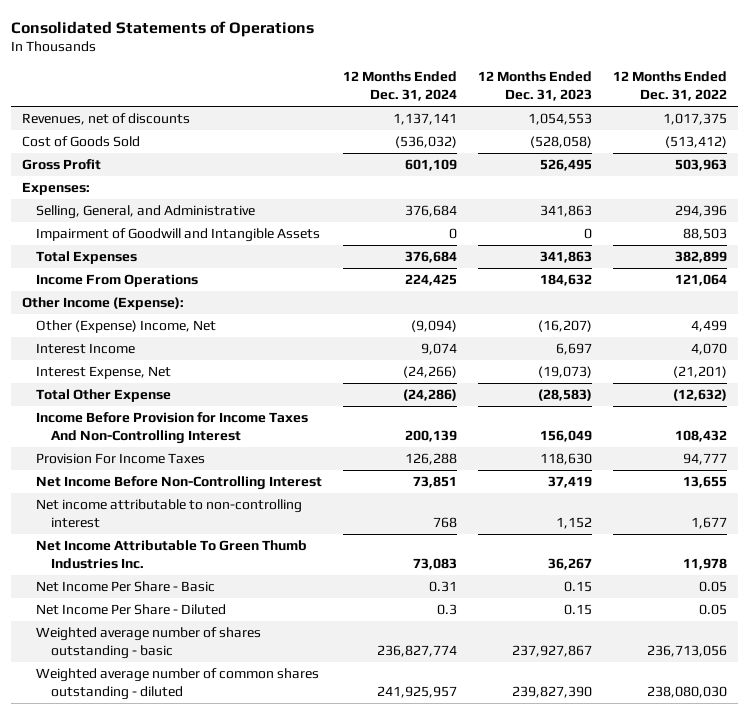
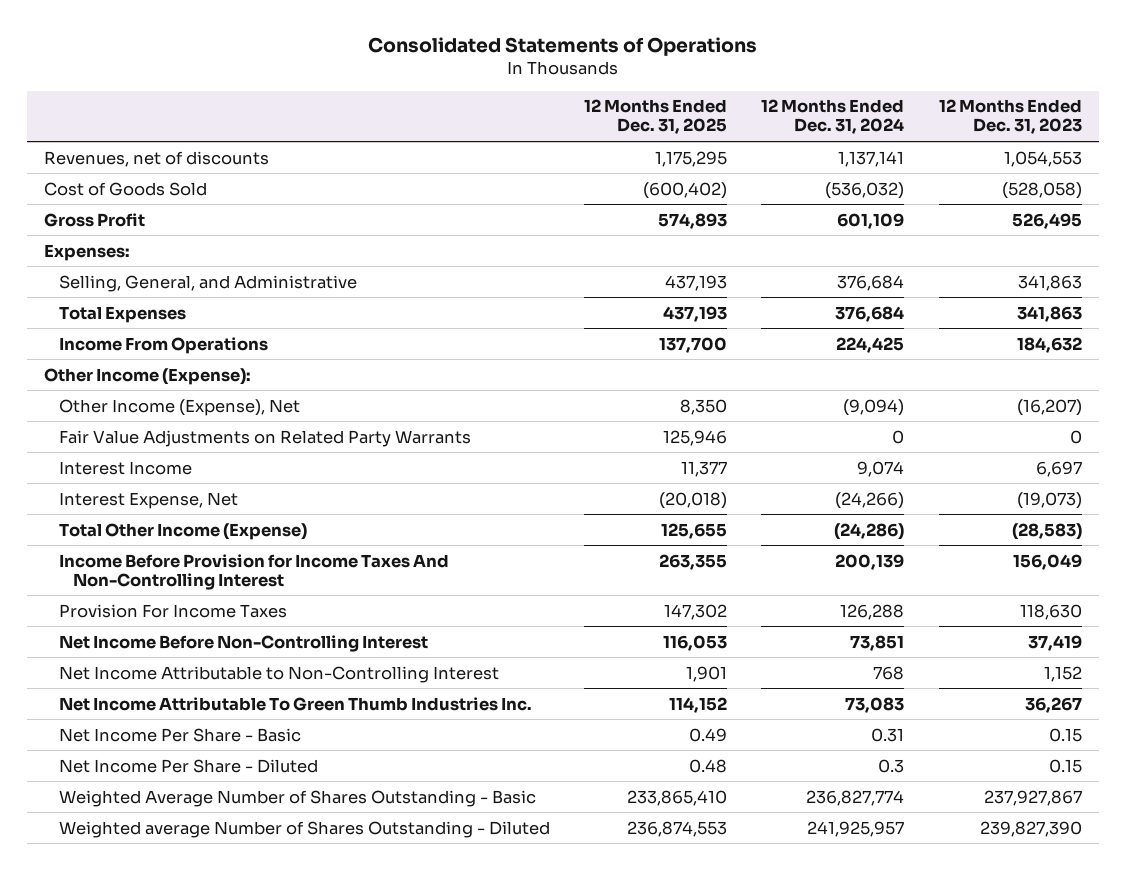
- | 12 Months Ended Dec. 31, 2024 | 12 Months Ended Dec. 31, 2023 | 12 Months Ended Dec. 31, 2022
+ | 12 Months Ended Dec. 31, 2025 | 12 Months Ended Dec. 31, 2024 | 12 Months Ended Dec. 31, 2023
- Impairment of Goodwill and Intangible Assets | 0 | 0 | 88,503
- Other (Expense) Income, Net | (9,094) | (16,207) | 4,499
+ Other Income (Expense), Net | 8,350 | (9,094) | (16,207)
+ Fair Value Adjustments on Related Party Warrants | 125,946 | 0 | 0
- Total Other Expense | (24,286) | (28,583) | (12,632)
+ Total Other Income (Expense) | 125,655 | (24,286) | (28,583)
- Net income attributable to non-controlling interest | 768 | 1,152 | 1,677
+ Net Income Attributable to Non-Controlling Interest | 1,901 | 768 | 1,152
- Weighted average number of shares outstanding - basic | 236,827,774 | 237,927,867 | 236,713,056
- Weighted average number of common shares outstanding - diluted | 241,925,957 | 239,827,390 | 238,080,030
+ Weighted Average Number of Shares Outstanding - Basic | 233,865,410 | 236,827,774 | 237,927,867
+ Weighted average Number of Shares Outstanding - Diluted | 236,874,553 | 241,925,957 | 239,827,390

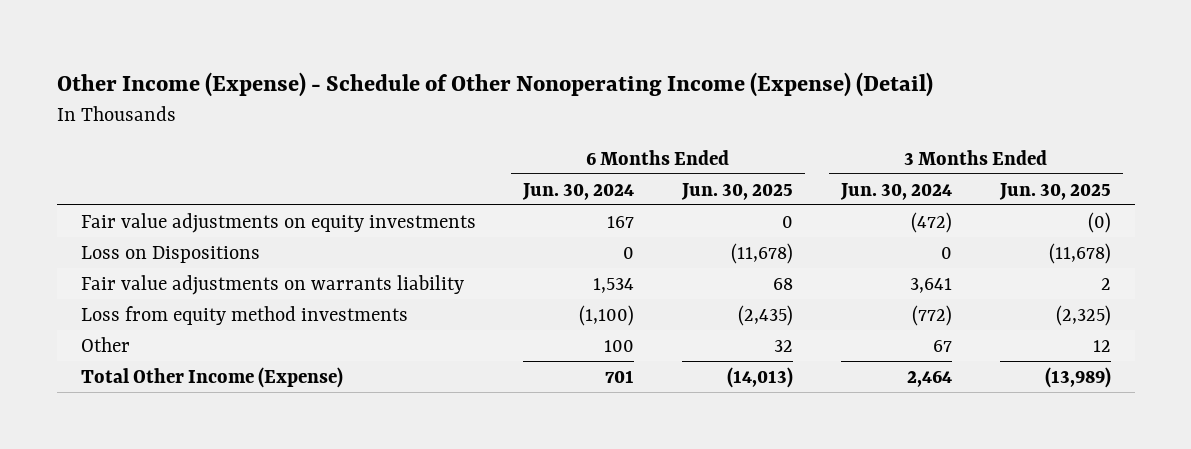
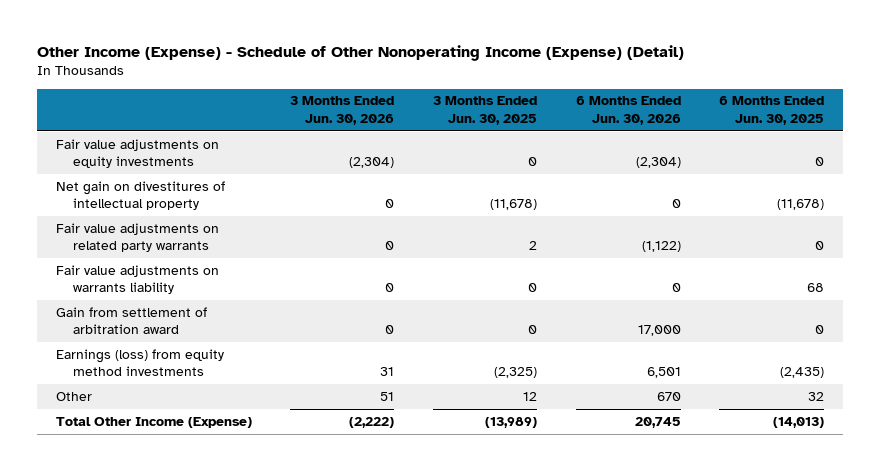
- | 6 Months Ended Jun. 30, 2024 | 6 Months Ended Jun. 30, 2025 | 3 Months Ended Jun. 30, 2024 | 3 Months Ended Jun. 30, 2025
+ | 3 Months Ended Jun. 30, 2026 | 3 Months Ended Jun. 30, 2025 | 6 Months Ended Jun. 30, 2026 | 6 Months Ended Jun. 30, 2025
- Fair value adjustments on equity investments | 167 | 0 | (472) | (0)
- Loss on Dispositions | 0 | (11,678) | 0 | (11,678)
- Fair value adjustments on warrants liability | 1,534 | 68 | 3,641 | 2
- Loss from equity method investments | (1,100) | (2,435) | (772) | (2,325)
+ Fair value adjustments on equity investments | (2,304) | 0 | (2,304) | 0
+ Net gain on divestitures of intellectual property | 0 | (11,678) | 0 | (11,678)
+ Fair value adjustments on related party warrants | 0 | 2 | (1,122) | 0
+ Fair value adjustments on warrants liability | 0 | 0 | 0 | 68
+ Gain from settlement of arbitration award | 0 | 0 | 17,000 | 0
+ Earnings (loss) from equity method investments | 31 | (2,325) | 6,501 | (2,435)

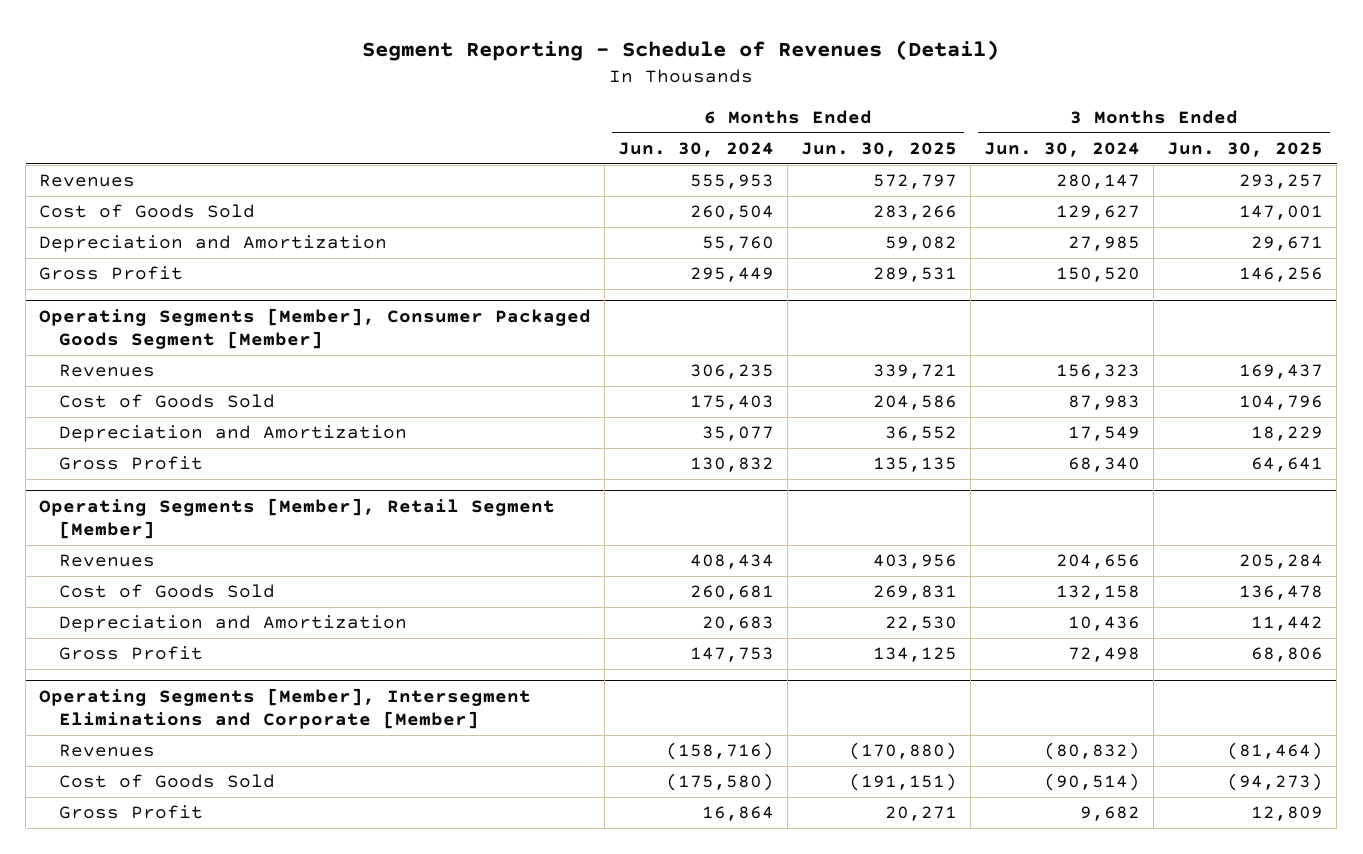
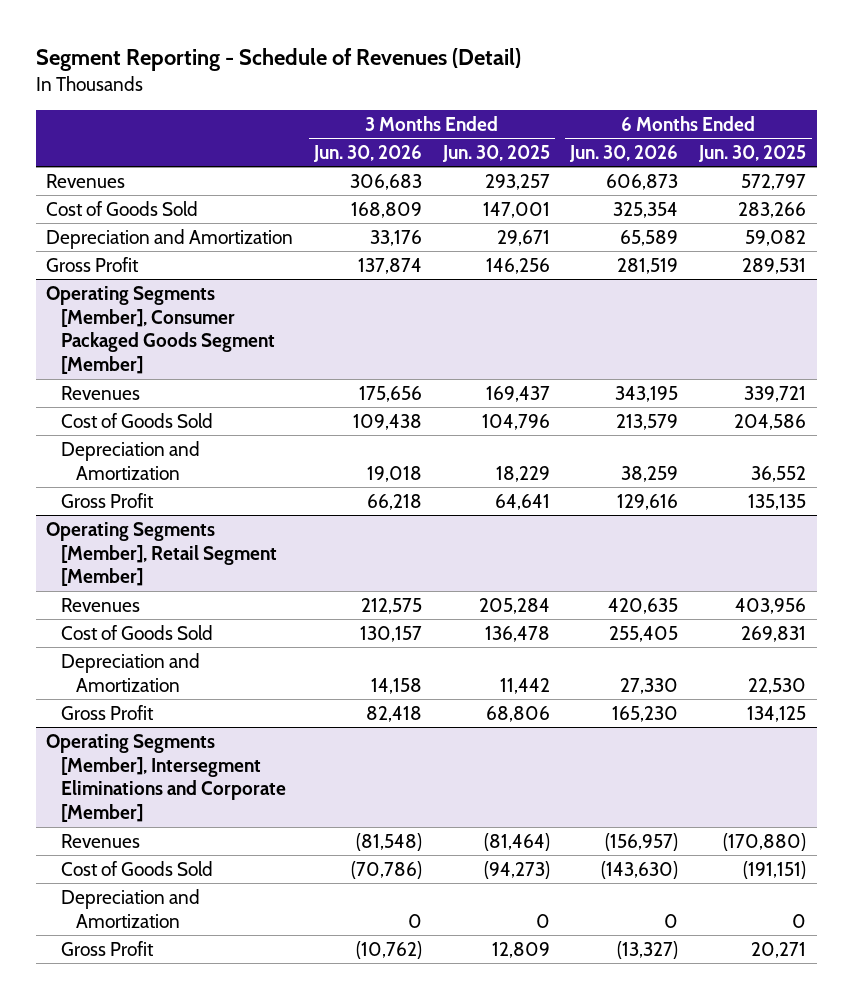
- | 6 Months Ended Jun. 30, 2024 | 6 Months Ended Jun. 30, 2025 | 3 Months Ended Jun. 30, 2024 | 3 Months Ended Jun. 30, 2025
+ | 3 Months Ended Jun. 30, 2026 | 3 Months Ended Jun. 30, 2025 | 6 Months Ended Jun. 30, 2026 | 6 Months Ended Jun. 30, 2025
@ Operating Segments [Member], Intersegment Eliminations and Corporate [Member]
+ Depreciation and Amortization | 0 | 0 | 0 | 0

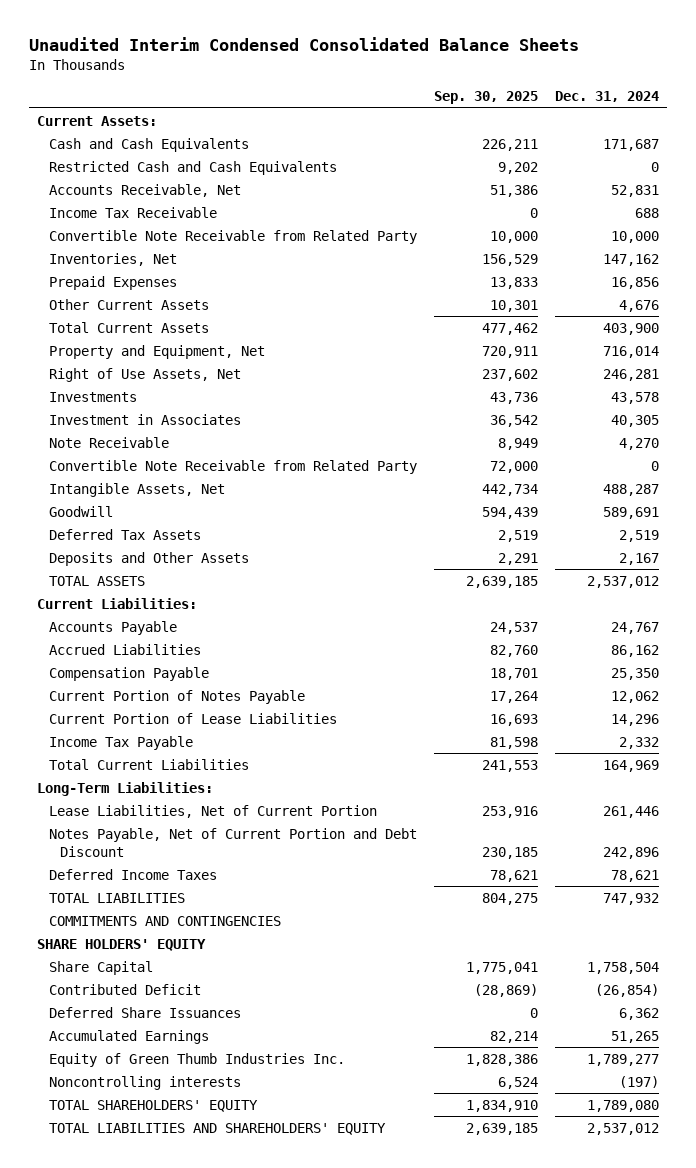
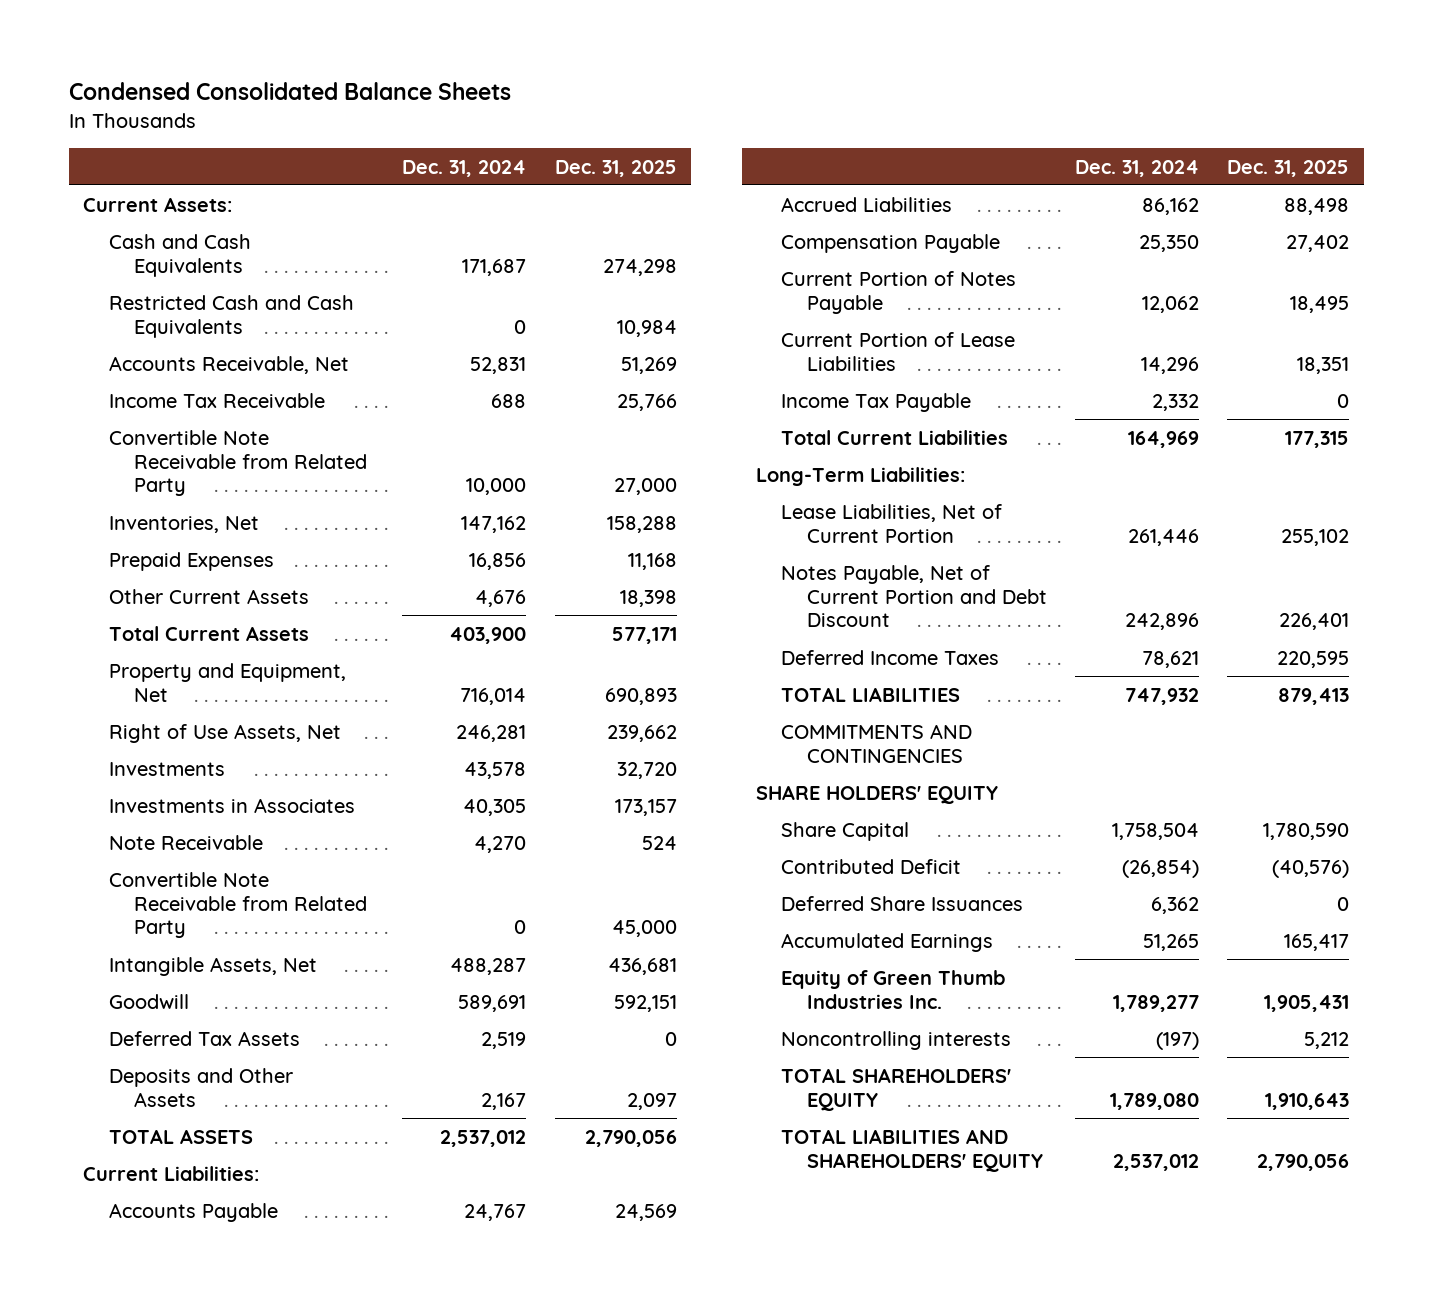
- Unaudited Interim Condensed Consolidated Balance Sheets
+ Condensed Consolidated Balance Sheets
- | Sep. 30, 2025 | Dec. 31, 2024
+ | Dec. 31, 2024 | Dec. 31, 2025
- Investment in Associates | 36,542 | 40,305
+ Investments in Associates | 40,305 | 173,157

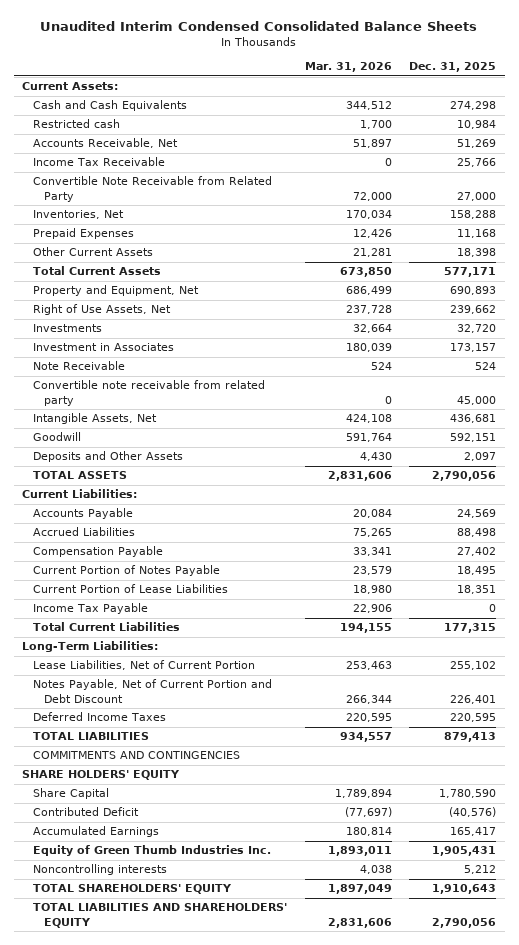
- Condensed Consolidated Balance Sheets
+ Unaudited Interim Condensed Consolidated Balance Sheets
- | Dec. 31, 2024 | Dec. 31, 2025
+ | Mar. 31, 2026 | Dec. 31, 2025
- Restricted Cash and Cash Equivalents | 0 | 10,984
+ Restricted cash | 1,700 | 10,984
- Investments in Associates | 40,305 | 173,157
+ Investment in Associates | 180,039 | 173,157
- Convertible Note Receivable from Related Party | 0 | 45,000
+ Convertible note receivable from related party | 0 | 45,000
- Deferred Tax Assets | 2,519 | 0
- Deferred Share Issuances | 6,362 | 0

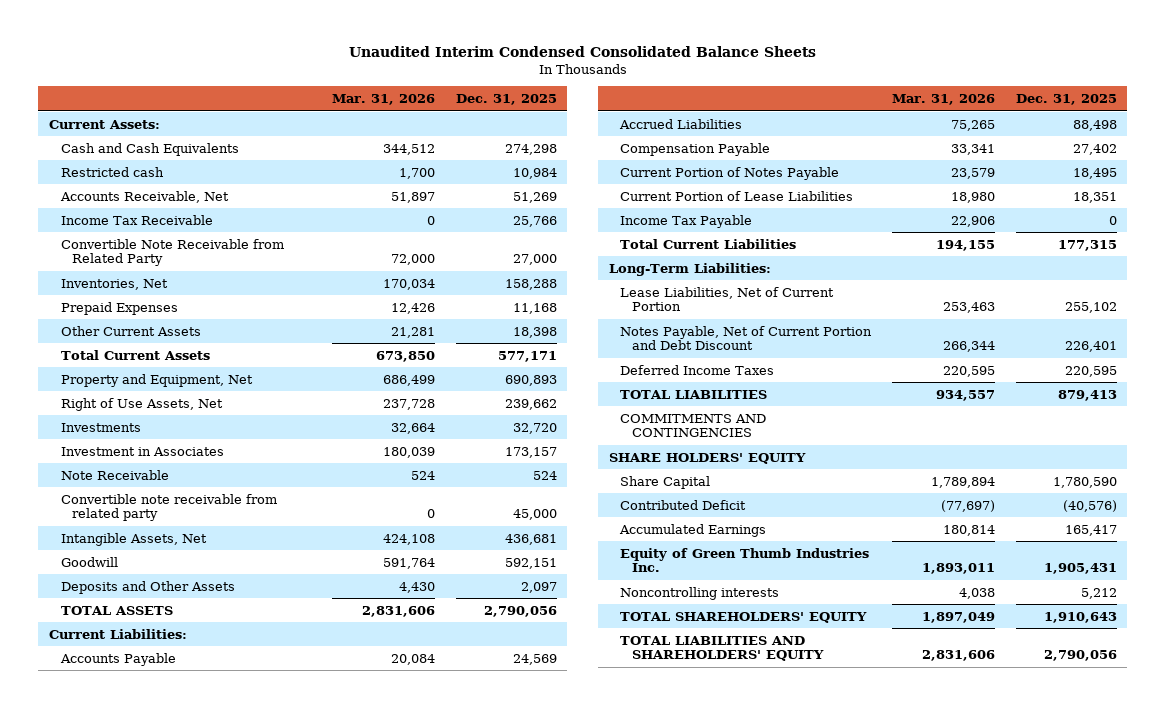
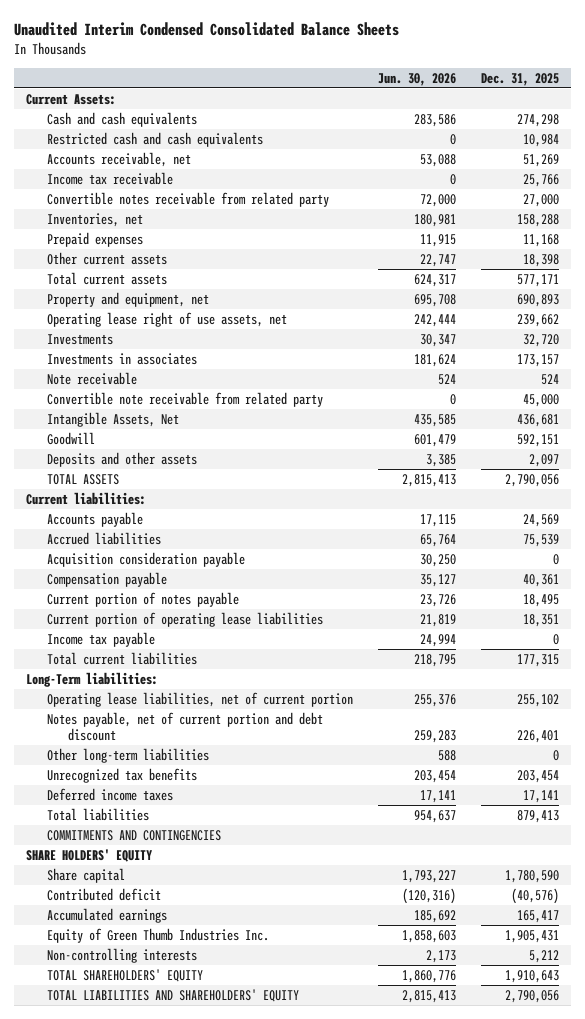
- | Mar. 31, 2026 | Dec. 31, 2025
+ | Jun. 30, 2026 | Dec. 31, 2025
- Cash and Cash Equivalents | 344,512 | 274,298
- Restricted cash | 1,700 | 10,984
- Accounts Receivable, Net | 51,897 | 51,269
- Income Tax Receivable | 0 | 25,766
- Convertible Note Receivable from Related Party | 72,000 | 27,000
- Inventories, Net | 170,034 | 158,288
- Prepaid Expenses | 12,426 | 11,168
- Other Current Assets | 21,281 | 18,398
- Total Current Assets | 673,850 | 577,171
- Property and Equipment, Net | 686,499 | 690,893
- Right of Use Assets, Net | 237,728 | 239,662
+ Cash and cash equivalents | 283,586 | 274,298
+ Restricted cash and cash equivalents | 0 | 10,984
+ Accounts receivable, net | 53,088 | 51,269
+ Income tax receivable | 0 | 25,766
+ Convertible notes receivable from related party | 72,000 | 27,000
+ Inventories, net | 180,981 | 158,288
+ Prepaid expenses | 11,915 | 11,168
+ Other current assets | 22,747 | 18,398
+ Total current assets | 624,317 | 577,171
+ Property and equipment, net | 695,708 | 690,893
+ Operating lease right of use assets, net | 242,444 | 239,662
- Investment in Associates | 180,039 | 173,157
- Note Receivable | 524 | 524
+ Investments in associates | 181,624 | 173,157
+ Note receivable | 524 | 524
- Deposits and Other Assets | 4,430 | 2,097
+ Deposits and other assets | 3,385 | 2,097
- Current Liabilities:
- Accounts Payable | 20,084 | 24,569
- Accrued Liabilities | 75,265 | 88,498
- Compensation Payable | 33,341 | 27,402
- Current Portion of Notes Payable | 23,579 | 18,495
- Current Portion of Lease Liabilities | 18,980 | 18,351
- Income Tax Payable | 22,906 | 0
- Total Current Liabilities | 194,155 | 177,315
- Long-Term Liabilities:
- Lease Liabilities, Net of Current Portion | 253,463 | 255,102
- Notes Payable, Net of Current Portion and Debt Discount | 266,344 | 226,401
- Deferred Income Taxes | 220,595 | 220,595
- TOTAL LIABILITIES | 934,557 | 879,413
+ Current liabilities:
+ Accounts payable | 17,115 | 24,569
+ Accrued liabilities | 65,764 | 75,539
+ Acquisition consideration payable | 30,250 | 0
+ Compensation payable | 35,127 | 40,361
+ Current portion of notes payable | 23,726 | 18,495
+ Current portion of operating lease liabilities | 21,819 | 18,351
+ Income tax payable | 24,994 | 0
+ Total current liabilities | 218,795 | 177,315
+ Long-Term liabilities:
+ Operating lease liabilities, net of current portion | 255,376 | 255,102
+ Notes payable, net of current portion and debt discount | 259,283 | 226,401
+ Other long-term liabilities | 588 | 0
+ Unrecognized tax benefits | 203,454 | 203,454
+ Deferred income taxes | 17,141 | 17,141
+ Total liabilities | 954,637 | 879,413
- Share Capital | 1,789,894 | 1,780,590
- Contributed Deficit | (77,697) | (40,576)
- Accumulated Earnings | 180,814 | 165,417
+ Share capital | 1,793,227 | 1,780,590
+ Contributed deficit | (120,316) | (40,576)
+ Accumulated earnings | 185,692 | 165,417
- Noncontrolling interests | 4,038 | 5,212
+ Non-controlling interests | 2,173 | 5,212

